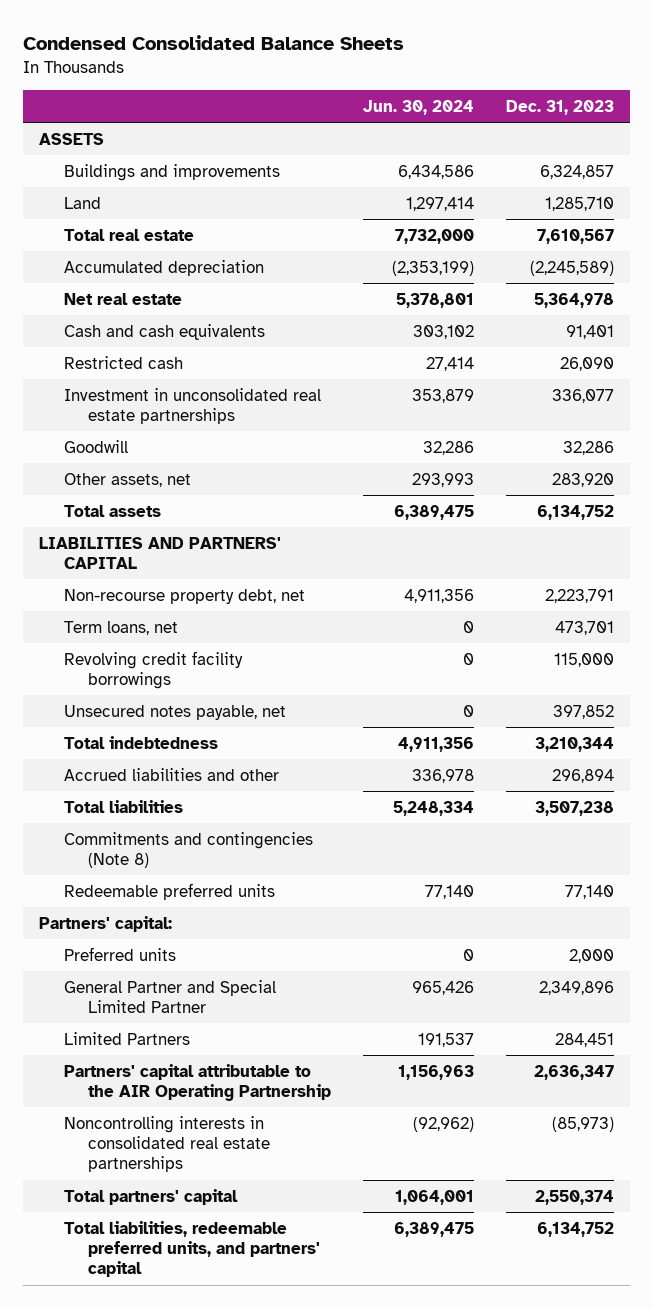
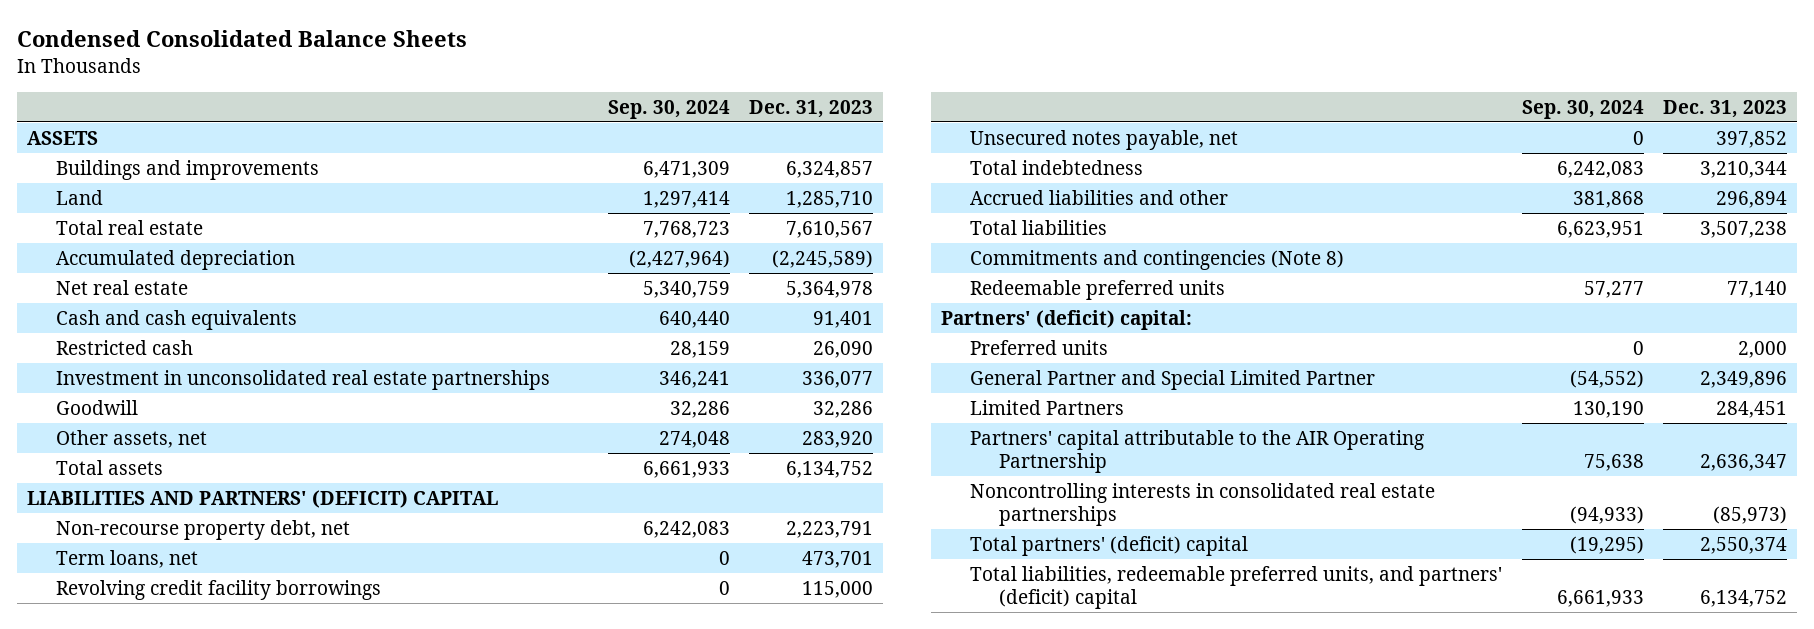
- | Jun. 30, 2024 | Dec. 31, 2023
+ | Sep. 30, 2024 | Dec. 31, 2023
- LIABILITIES AND PARTNERS' CAPITAL
+ LIABILITIES AND PARTNERS' (DEFICIT) CAPITAL
- Partners' capital:
+ Partners' (deficit) capital:
- Total partners' capital | 1,064,001 | 2,550,374
- Total liabilities, redeemable preferred units, and partners' capital | 6,389,475 | 6,134,752
+ Total partners' (deficit) capital | (19,295) | 2,550,374
+ Total liabilities, redeemable preferred units, and partners' (deficit) capital | 6,661,933 | 6,134,752

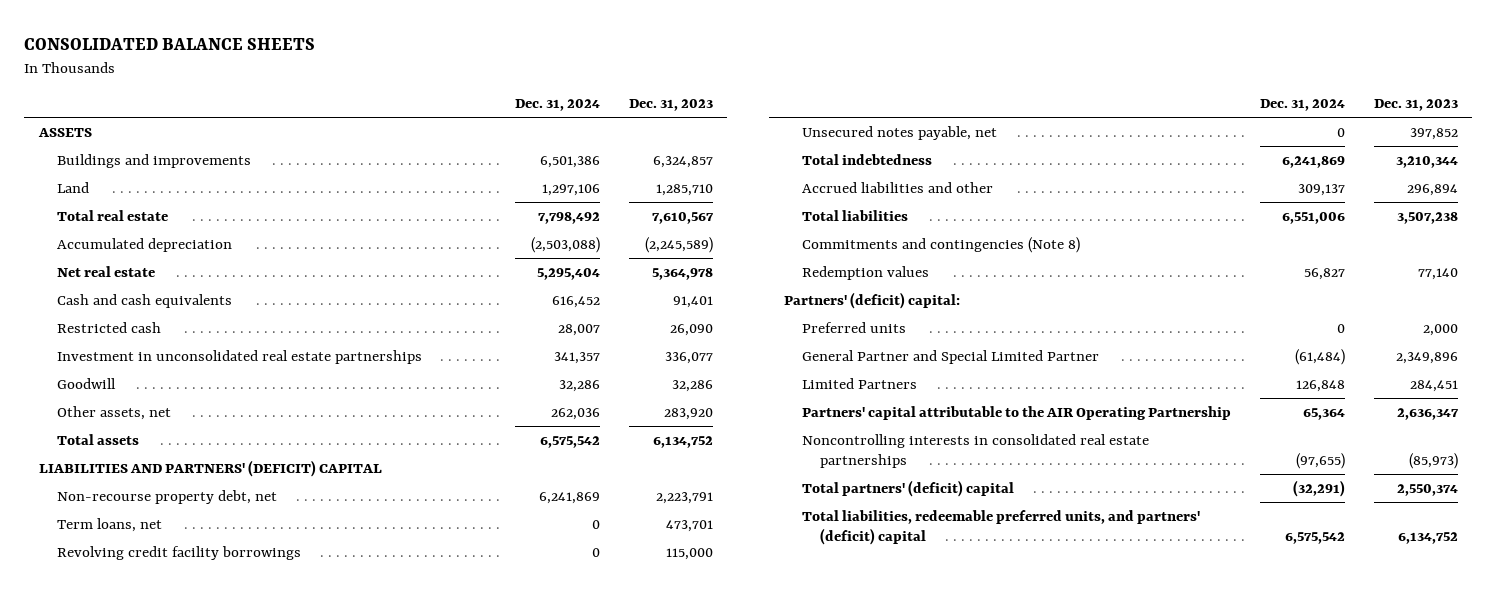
- Condensed Consolidated Balance Sheets
+ CONSOLIDATED BALANCE SHEETS
- | Sep. 30, 2024 | Dec. 31, 2023
+ | Dec. 31, 2024 | Dec. 31, 2023
- Redeemable preferred units | 57,277 | 77,140
+ Redemption values | 56,827 | 77,140

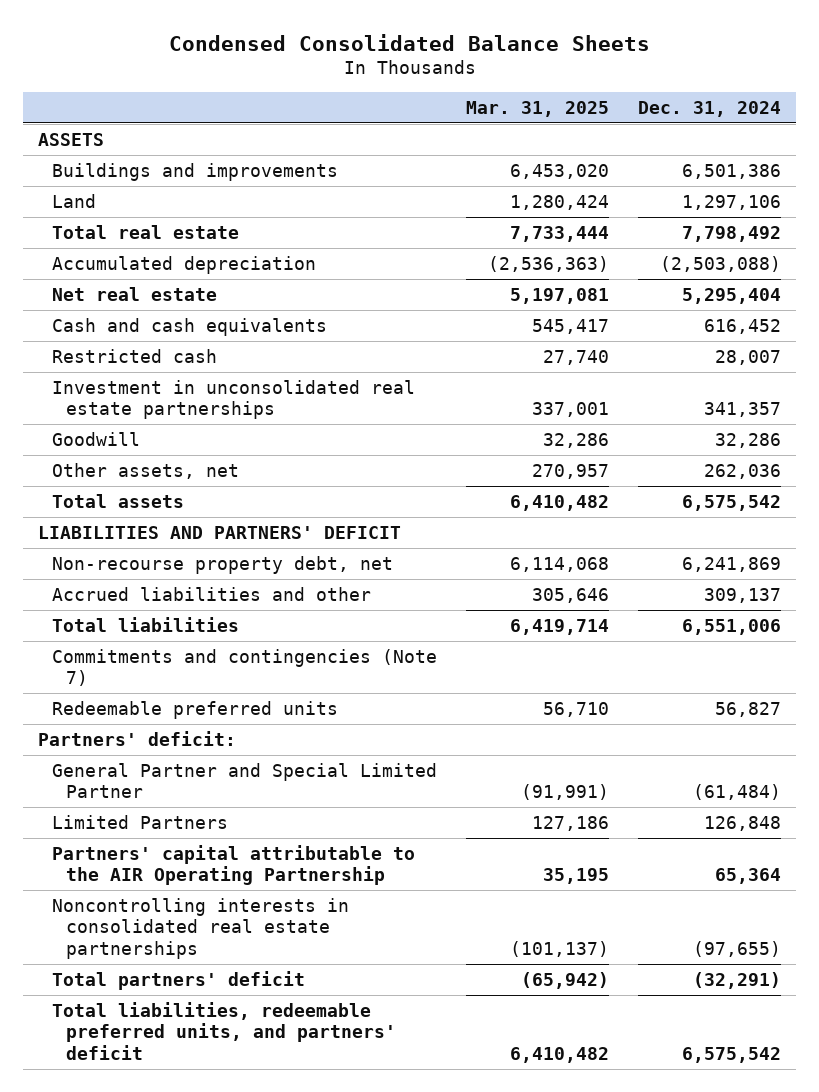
- CONSOLIDATED BALANCE SHEETS
+ Condensed Consolidated Balance Sheets
- | Dec. 31, 2024 | Dec. 31, 2023
+ | Mar. 31, 2025 | Dec. 31, 2024
- LIABILITIES AND PARTNERS' (DEFICIT) CAPITAL
+ LIABILITIES AND PARTNERS' DEFICIT
- Term loans, net | 0 | 473,701
- Revolving credit facility borrowings | 0 | 115,000
- Unsecured notes payable, net | 0 | 397,852
- Total indebtedness | 6,241,869 | 3,210,344
- Commitments and contingencies (Note 8)
- Redemption values | 56,827 | 77,140
- Partners' (deficit) capital:
- Preferred units | 0 | 2,000
+ Commitments and contingencies (Note 7)
+ Redeemable preferred units | 56,710 | 56,827
+ Partners' deficit:
- Total partners' (deficit) capital | (32,291) | 2,550,374
- Total liabilities, redeemable preferred units, and partners' (deficit) capital | 6,575,542 | 6,134,752
+ Total partners' deficit | (65,942) | (32,291)
+ Total liabilities, redeemable preferred units, and partners' deficit | 6,410,482 | 6,575,542

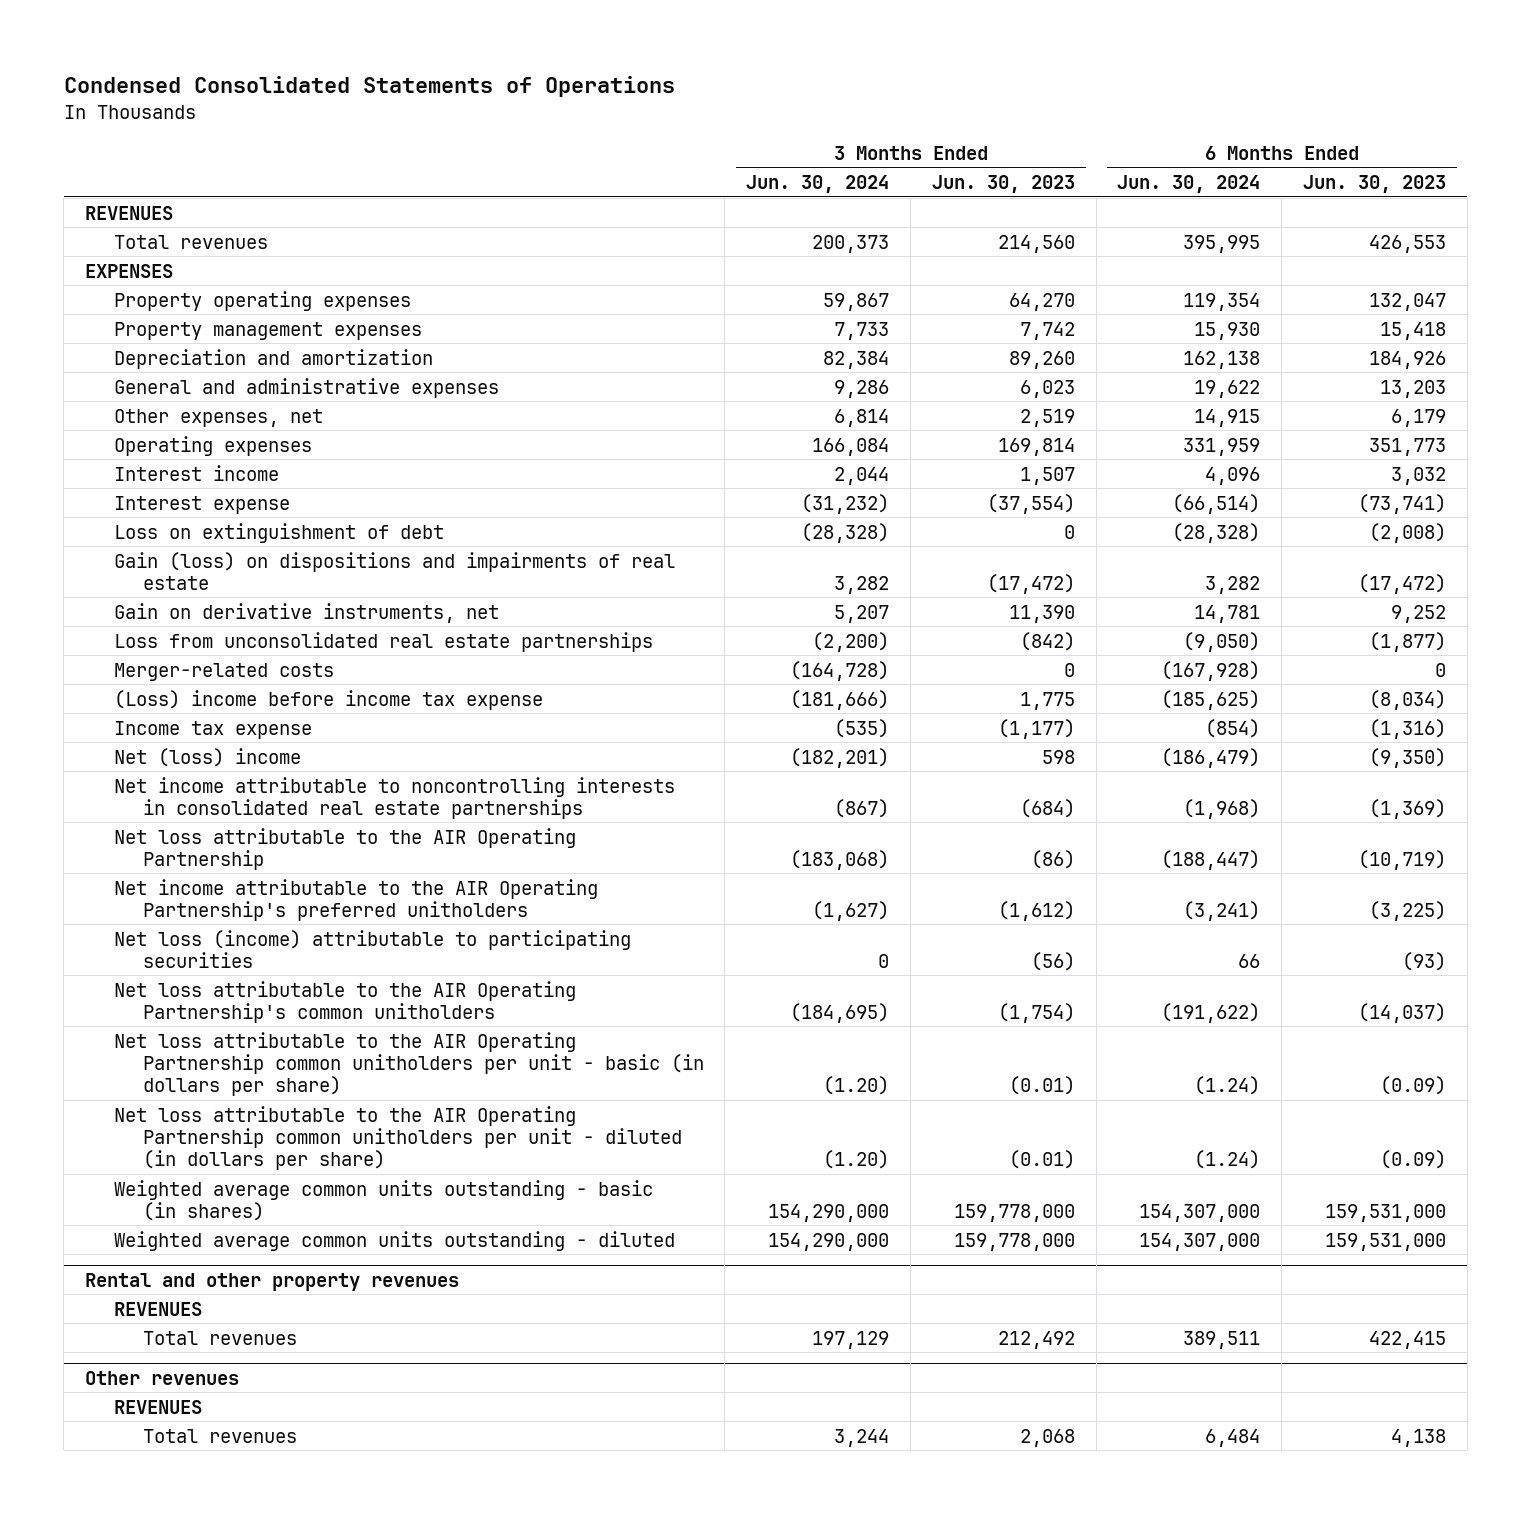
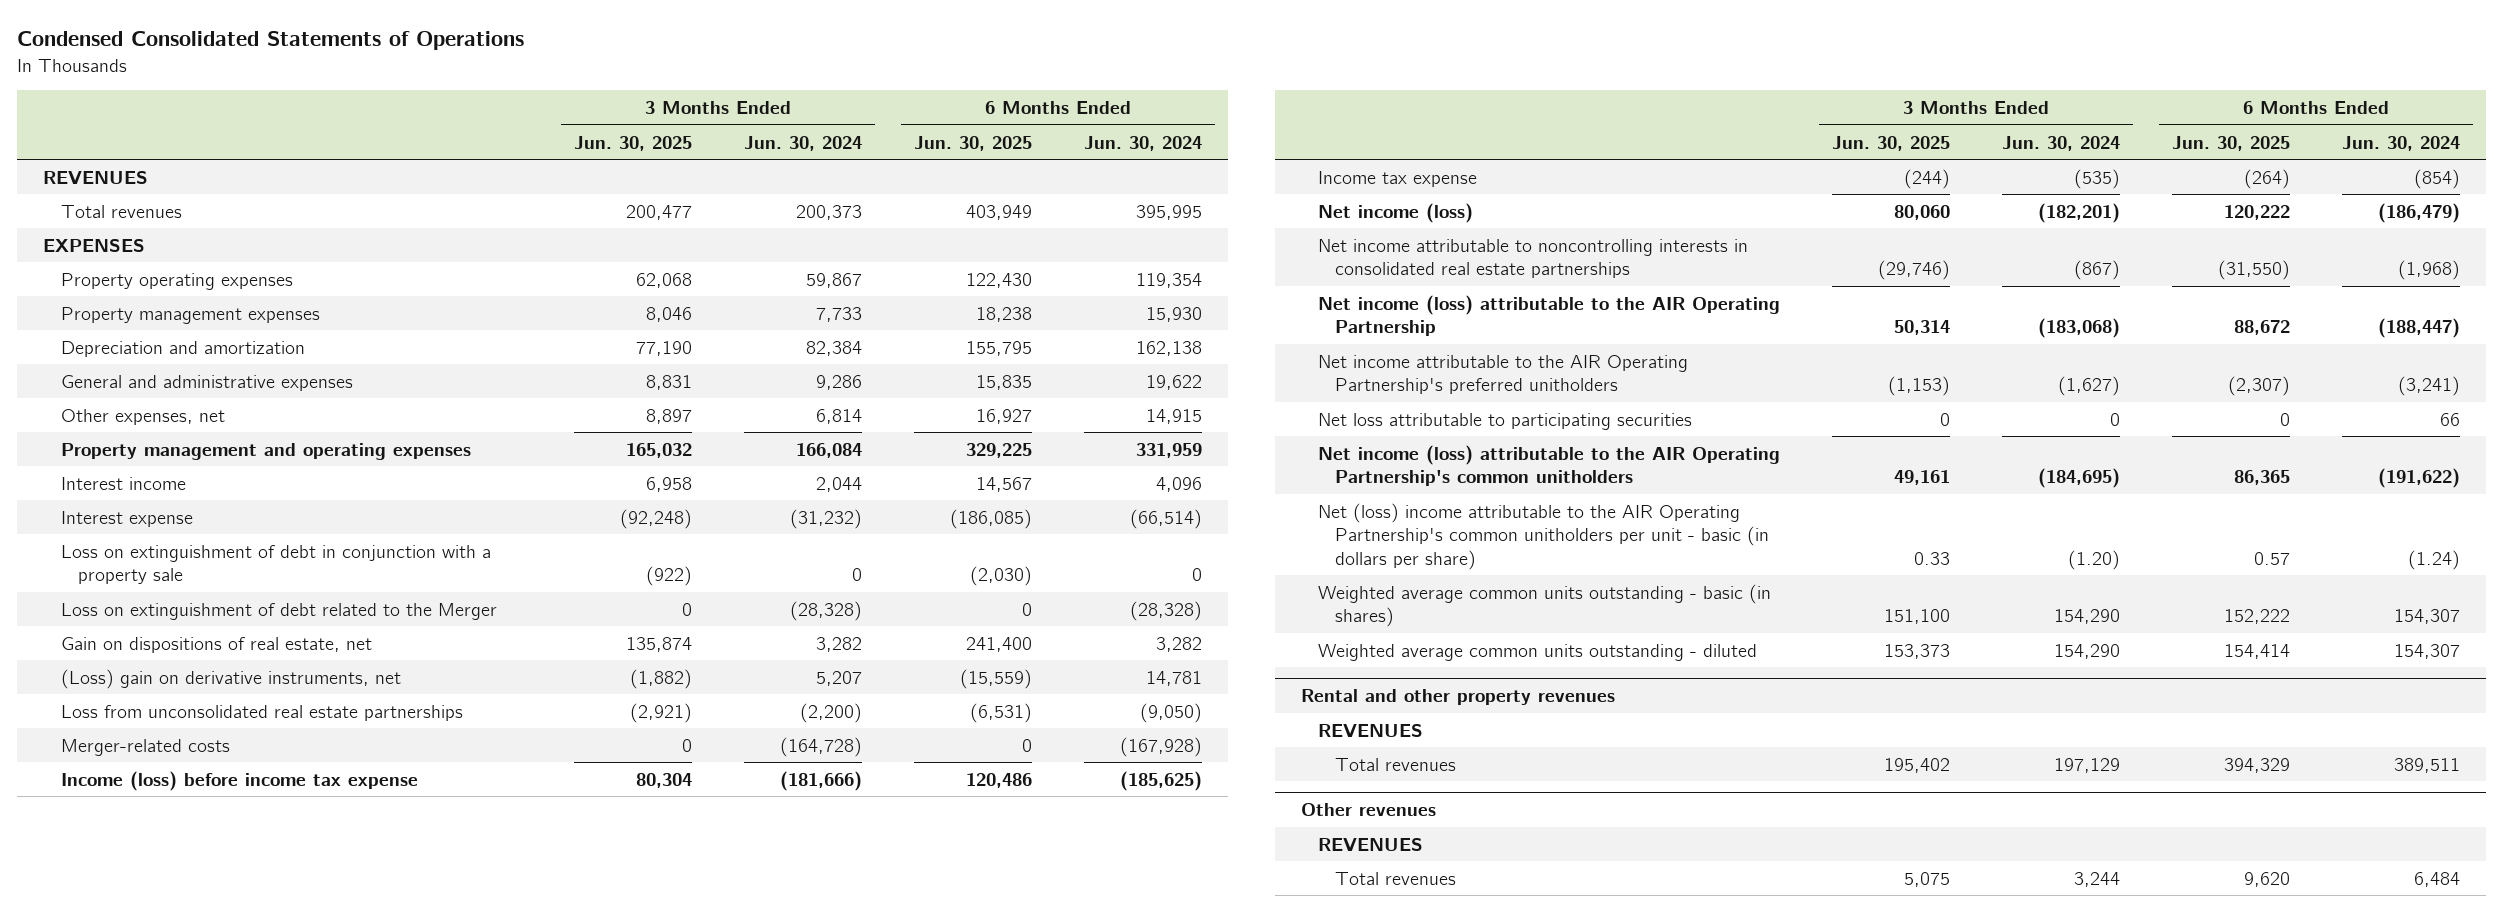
- | 3 Months Ended Jun. 30, 2024 | 3 Months Ended Jun. 30, 2023 | 6 Months Ended Jun. 30, 2024 | 6 Months Ended Jun. 30, 2023
+ | 3 Months Ended Jun. 30, 2025 | 3 Months Ended Jun. 30, 2024 | 6 Months Ended Jun. 30, 2025 | 6 Months Ended Jun. 30, 2024
- Operating expenses | 166,084 | 169,814 | 331,959 | 351,773
+ Property management and operating expenses | 165,032 | 166,084 | 329,225 | 331,959
- Loss on extinguishment of debt | (28,328) | 0 | (28,328) | (2,008)
- Gain (loss) on dispositions and impairments of real estate | 3,282 | (17,472) | 3,282 | (17,472)
- Gain on derivative instruments, net | 5,207 | 11,390 | 14,781 | 9,252
+ Loss on extinguishment of debt in conjunction with a property sale | (922) | 0 | (2,030) | 0
+ Loss on extinguishment of debt related to the Merger | 0 | (28,328) | 0 | (28,328)
+ Gain on dispositions of real estate, net | 135,874 | 3,282 | 241,400 | 3,282
+ (Loss) gain on derivative instruments, net | (1,882) | 5,207 | (15,559) | 14,781
- (Loss) income before income tax expense | (181,666) | 1,775 | (185,625) | (8,034)
+ Income (loss) before income tax expense | 80,304 | (181,666) | 120,486 | (185,625)
- Net (loss) income | (182,201) | 598 | (186,479) | (9,350)
+ Net income (loss) | 80,060 | (182,201) | 120,222 | (186,479)
- Net loss attributable to the AIR Operating Partnership | (183,068) | (86) | (188,447) | (10,719)
+ Net income (loss) attributable to the AIR Operating Partnership | 50,314 | (183,068) | 88,672 | (188,447)
- Net loss (income) attributable to participating securities | 0 | (56) | 66 | (93)
- Net loss attributable to the AIR Operating Partnership's common unitholders | (184,695) | (1,754) | (191,622) | (14,037)
- Net loss attributable to the AIR Operating Partnership common unitholders per unit - basic (in dollars per share) | (1.20) | (0.01) | (1.24) | (0.09)
- Net loss attributable to the AIR Operating Partnership common unitholders per unit - diluted (in dollars per share) | (1.20) | (0.01) | (1.24) | (0.09)
- Weighted average common units outstanding - basic (in shares) | 154,290,000 | 159,778,000 | 154,307,000 | 159,531,000
- Weighted average common units outstanding - diluted | 154,290,000 | 159,778,000 | 154,307,000 | 159,531,000
+ Net loss attributable to participating securities | 0 | 0 | 0 | 66
+ Net income (loss) attributable to the AIR Operating Partnership's common unitholders | 49,161 | (184,695) | 86,365 | (191,622)
+ Net (loss) income attributable to the AIR Operating Partnership's common unitholders per unit - basic (in dollars per share) | 0.33 | (1.20) | 0.57 | (1.24)
+ Weighted average common units outstanding - basic (in shares) | 151,100 | 154,290 | 152,222 | 154,307
+ Weighted average common units outstanding - diluted | 153,373 | 154,290 | 154,414 | 154,307

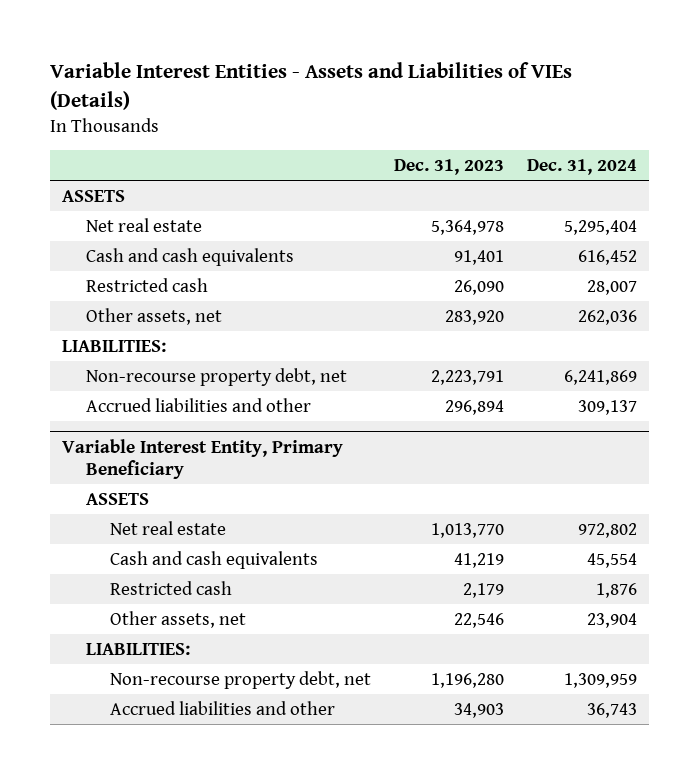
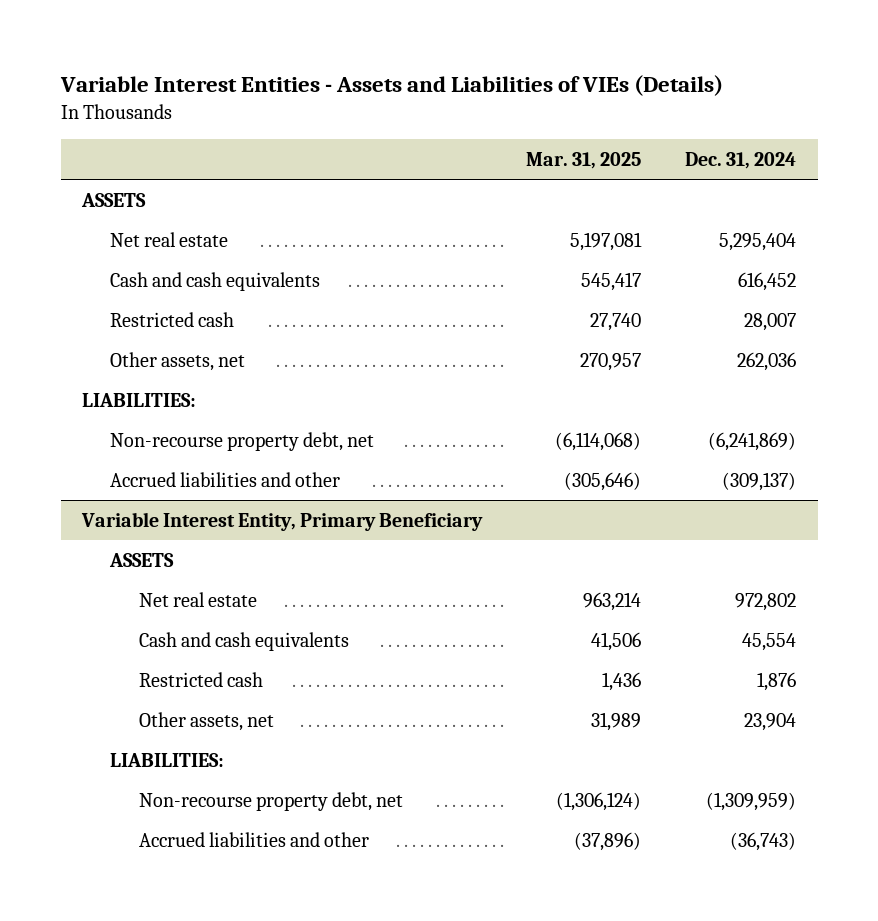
- | Dec. 31, 2023 | Dec. 31, 2024
+ | Mar. 31, 2025 | Dec. 31, 2024
- Non-recourse property debt, net | 2,223,791 | 6,241,869
- Accrued liabilities and other | 296,894 | 309,137
+ Non-recourse property debt, net | (6,114,068) | (6,241,869)
+ Accrued liabilities and other | (305,646) | (309,137)
@ Variable Interest Entity, Primary Beneficiary
- Non-recourse property debt, net | 1,196,280 | 1,309,959
- Accrued liabilities and other | 34,903 | 36,743
+ Non-recourse property debt, net | (1,306,124) | (1,309,959)
+ Accrued liabilities and other | (37,896) | (36,743)

